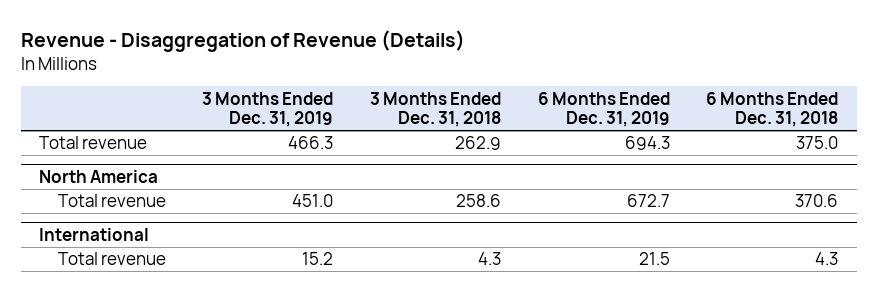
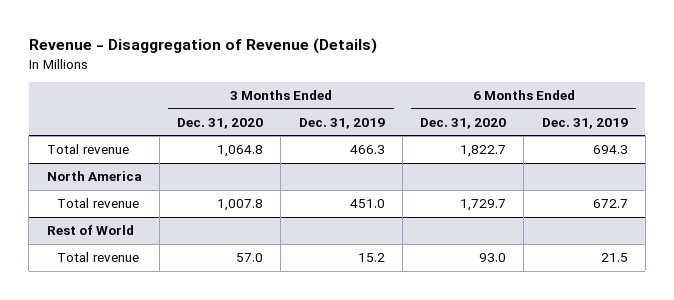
- | 3 Months Ended Dec. 31, 2019 | 3 Months Ended Dec. 31, 2018 | 6 Months Ended Dec. 31, 2019 | 6 Months Ended Dec. 31, 2018
+ | 3 Months Ended Dec. 31, 2020 | 3 Months Ended Dec. 31, 2019 | 6 Months Ended Dec. 31, 2020 | 6 Months Ended Dec. 31, 2019
- International
+ Rest of World

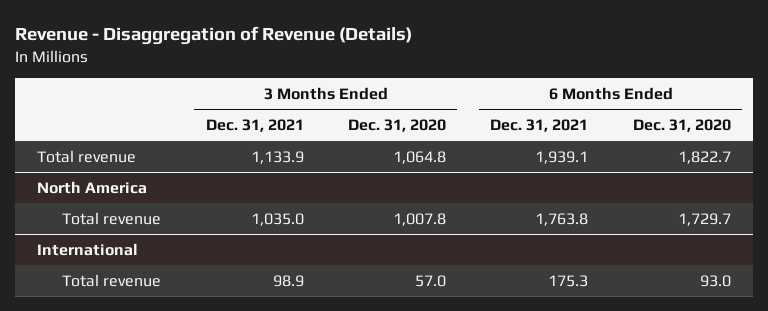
- | 3 Months Ended Dec. 31, 2020 | 3 Months Ended Dec. 31, 2019 | 6 Months Ended Dec. 31, 2020 | 6 Months Ended Dec. 31, 2019
+ | 3 Months Ended Dec. 31, 2021 | 3 Months Ended Dec. 31, 2020 | 6 Months Ended Dec. 31, 2021 | 6 Months Ended Dec. 31, 2020
- Rest of World
+ International

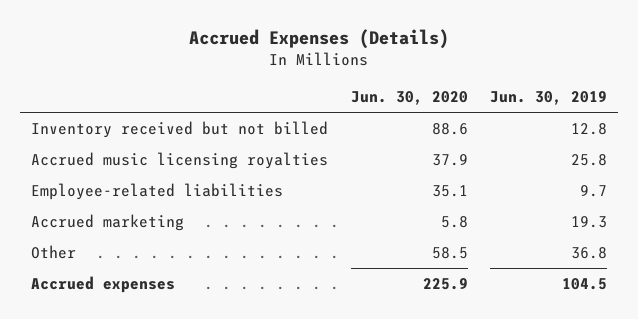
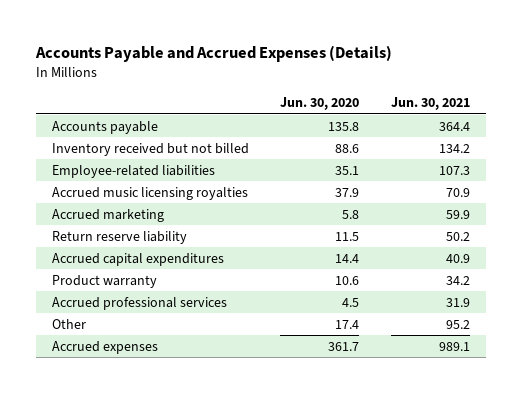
- Accrued Expenses (Details)
+ Accounts Payable and Accrued Expenses (Details)
- | Jun. 30, 2020 | Jun. 30, 2019
+ | Jun. 30, 2020 | Jun. 30, 2021
+ Accounts payable | 135.8 | 364.4
moved down: Accrued music licensing royalties | 37.9 | 70.9
- Other | 58.5 | 36.8
- Accrued expenses | 225.9 | 104.5
+ Return reserve liability | 11.5 | 50.2
+ Accrued capital expenditures | 14.4 | 40.9
+ Product warranty | 10.6 | 34.2
+ Accrued professional services | 4.5 | 31.9
+ Other | 17.4 | 95.2
+ Accrued expenses | 361.7 | 989.1

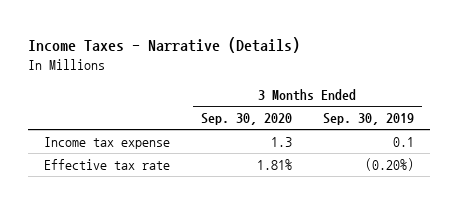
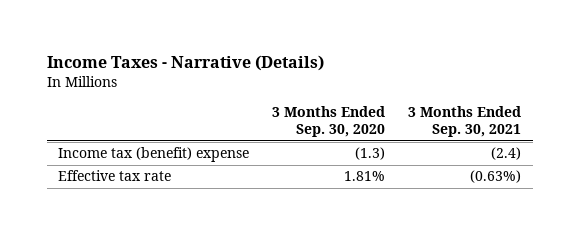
- | 3 Months Ended Sep. 30, 2020 | 3 Months Ended Sep. 30, 2019
+ | 3 Months Ended Sep. 30, 2020 | 3 Months Ended Sep. 30, 2021
- Income tax expense | 1.3 | 0.1
+ Income tax (benefit) expense | (1.3) | (2.4)

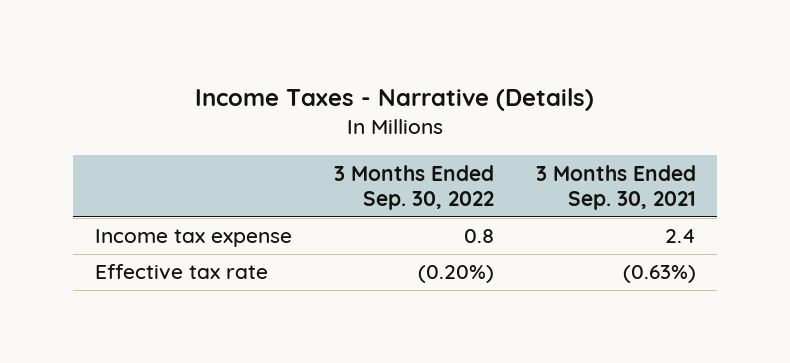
- | 3 Months Ended Sep. 30, 2020 | 3 Months Ended Sep. 30, 2021
+ | 3 Months Ended Sep. 30, 2022 | 3 Months Ended Sep. 30, 2021
- Income tax (benefit) expense | (1.3) | (2.4)
+ Income tax expense | 0.8 | 2.4

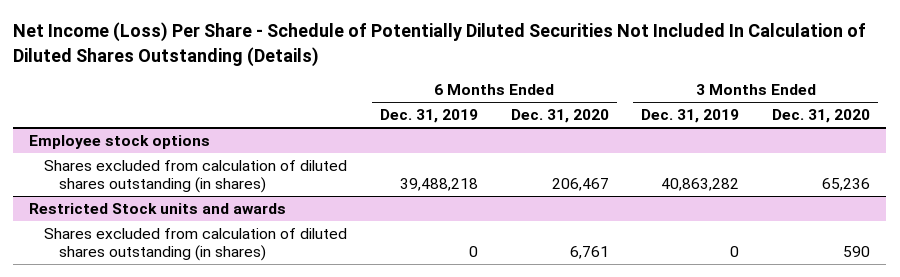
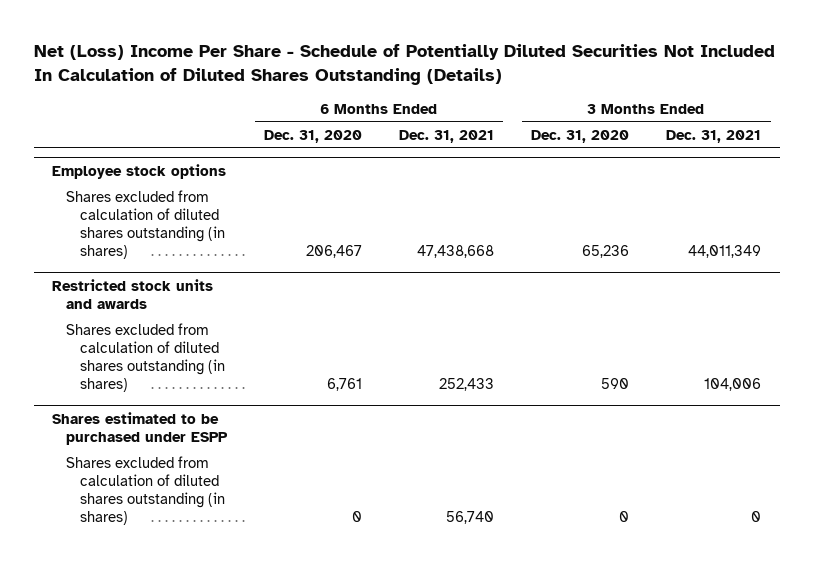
- Net Income (Loss) Per Share - Schedule of Potentially Diluted Securities Not Included In Calculation of Diluted Shares Outstanding (Details)
+ Net (Loss) Income Per Share - Schedule of Potentially Diluted Securities Not Included In Calculation of Diluted Shares Outstanding (Details)
- | 6 Months Ended Dec. 31, 2019 | 6 Months Ended Dec. 31, 2020 | 3 Months Ended Dec. 31, 2019 | 3 Months Ended Dec. 31, 2020
+ | 6 Months Ended Dec. 31, 2020 | 6 Months Ended Dec. 31, 2021 | 3 Months Ended Dec. 31, 2020 | 3 Months Ended Dec. 31, 2021
- Restricted Stock units and awards
+ Restricted stock units and awards
+ Shares estimated to be purchased under ESPP
+ Shares excluded from calculation of diluted shares outstanding (in shares) | 0 | 56,740 | 0 | 0

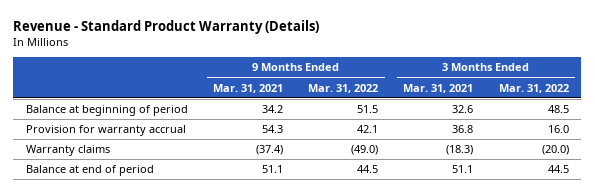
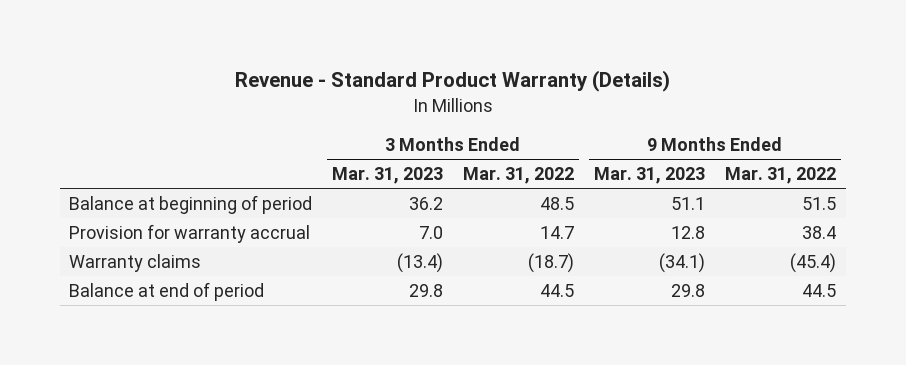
- | 9 Months Ended Mar. 31, 2021 | 9 Months Ended Mar. 31, 2022 | 3 Months Ended Mar. 31, 2021 | 3 Months Ended Mar. 31, 2022
+ | 3 Months Ended Mar. 31, 2023 | 3 Months Ended Mar. 31, 2022 | 9 Months Ended Mar. 31, 2023 | 9 Months Ended Mar. 31, 2022
- Provision for warranty accrual | 54.3 | 42.1 | 36.8 | 16.0
- Warranty claims | (37.4) | (49.0) | (18.3) | (20.0)
+ Provision for warranty accrual | 7.0 | 14.7 | 12.8 | 38.4
+ Warranty claims | (13.4) | (18.7) | (34.1) | (45.4)

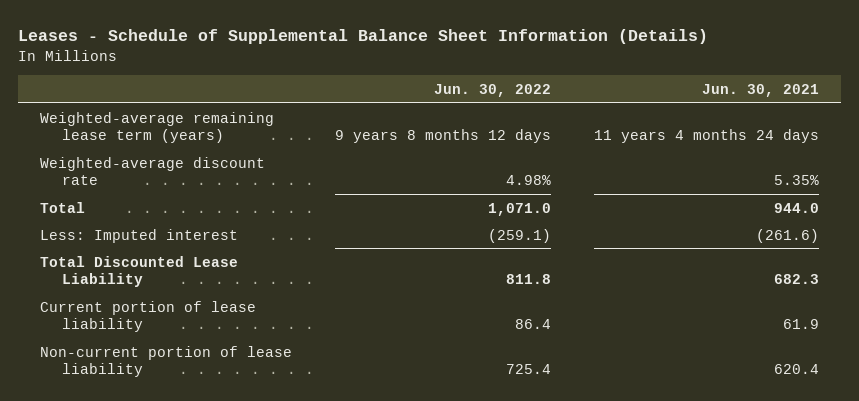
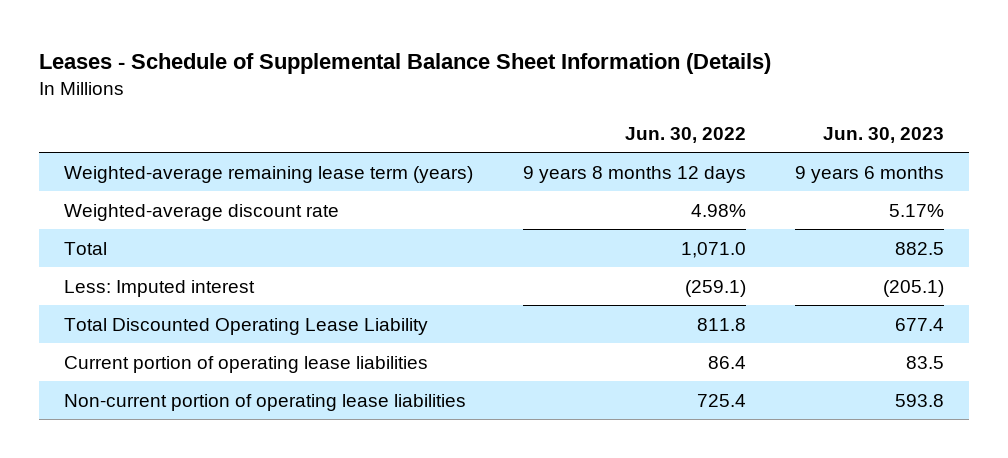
- | Jun. 30, 2022 | Jun. 30, 2021
+ | Jun. 30, 2022 | Jun. 30, 2023
- Total Discounted Lease Liability | 811.8 | 682.3
- Current portion of lease liability | 86.4 | 61.9
- Non-current portion of lease liability | 725.4 | 620.4
+ Total Discounted Operating Lease Liability | 811.8 | 677.4
+ Current portion of operating lease liabilities | 86.4 | 83.5
+ Non-current portion of operating lease liabilities | 725.4 | 593.8

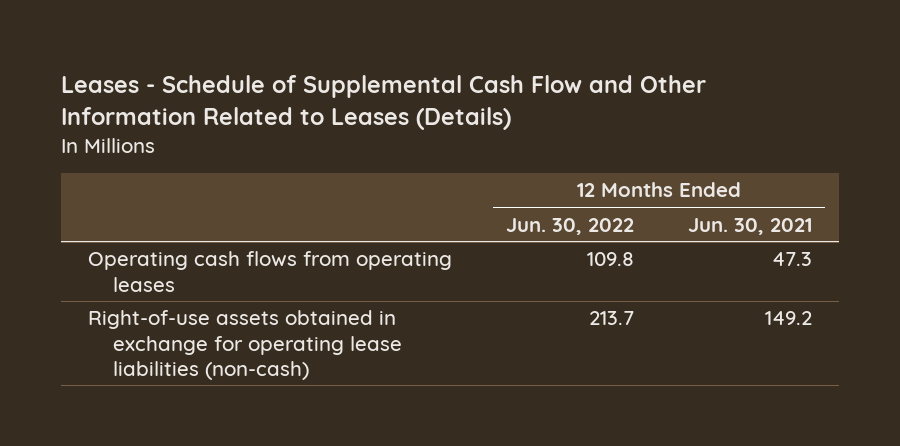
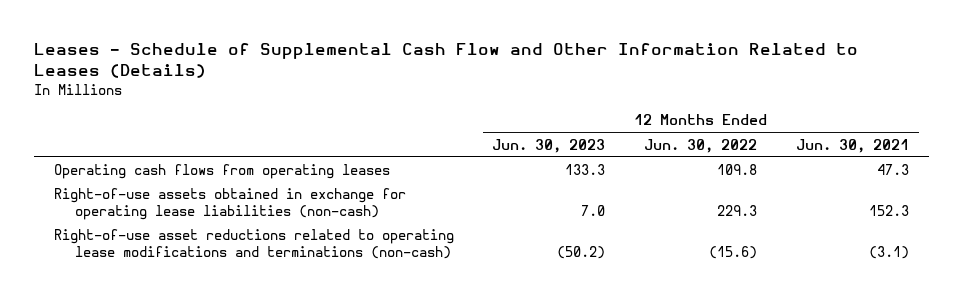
- | 12 Months Ended Jun. 30, 2022 | 12 Months Ended Jun. 30, 2021
+ | 12 Months Ended Jun. 30, 2023 | 12 Months Ended Jun. 30, 2022 | 12 Months Ended Jun. 30, 2021
- Right-of-use assets obtained in exchange for operating lease liabilities (non-cash) | 213.7 | 149.2
+ Right-of-use assets obtained in exchange for operating lease liabilities (non-cash) | 7.0 | 229.3 | 152.3
+ Right-of-use asset reductions related to operating lease modifications and terminations (non-cash) | (50.2) | (15.6) | (3.1)

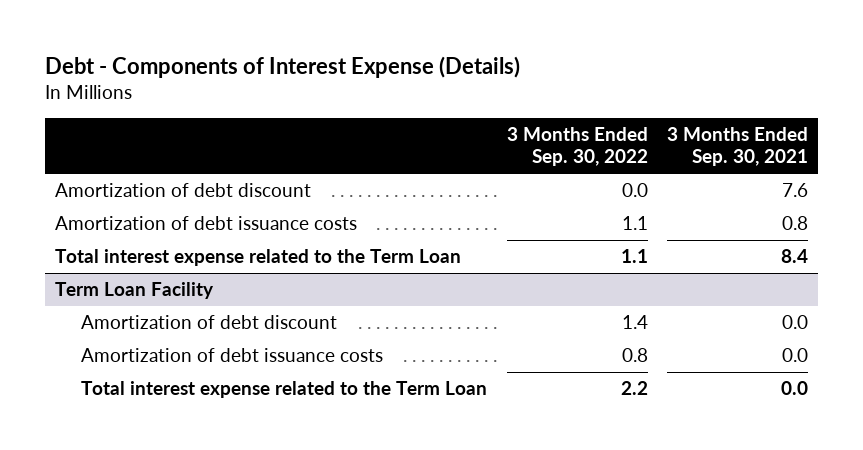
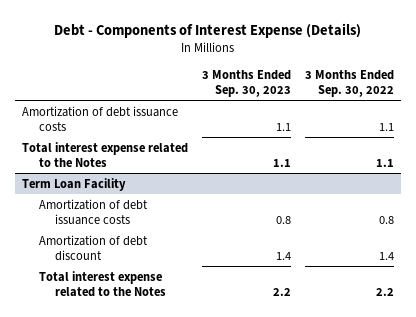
- | 3 Months Ended Sep. 30, 2022 | 3 Months Ended Sep. 30, 2021
+ | 3 Months Ended Sep. 30, 2023 | 3 Months Ended Sep. 30, 2022
- Amortization of debt discount | 0.0 | 7.6
- Total interest expense related to the Term Loan | 1.1 | 8.4
+ Total interest expense related to the Notes | 1.1 | 1.1
@ Term Loan Facility
- Total interest expense related to the Term Loan | 2.2 | 0.0
moved down: Amortization of debt discount | 1.4 | 1.4
+ Total interest expense related to the Notes | 2.2 | 2.2

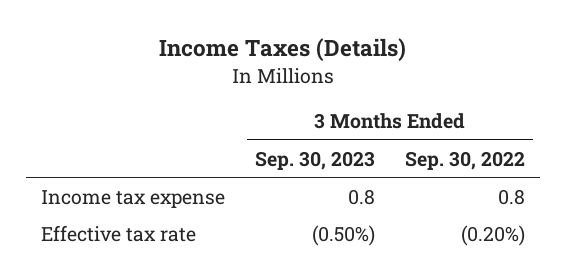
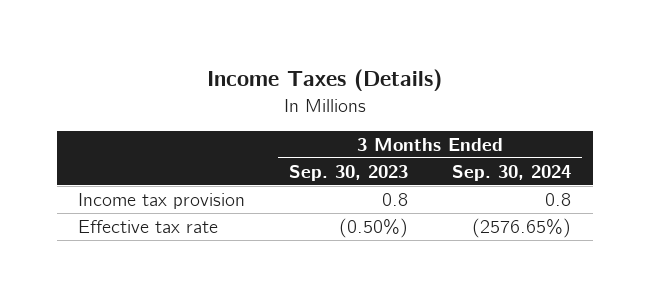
- | 3 Months Ended Sep. 30, 2023 | 3 Months Ended Sep. 30, 2022
+ | 3 Months Ended Sep. 30, 2023 | 3 Months Ended Sep. 30, 2024
- Income tax expense | 0.8 | 0.8
+ Income tax provision | 0.8 | 0.8

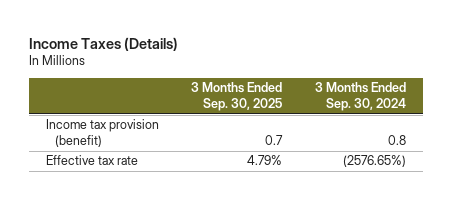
- | 3 Months Ended Sep. 30, 2023 | 3 Months Ended Sep. 30, 2024
+ | 3 Months Ended Sep. 30, 2025 | 3 Months Ended Sep. 30, 2024
- Income tax provision | 0.8 | 0.8
+ Income tax provision (benefit) | 0.7 | 0.8

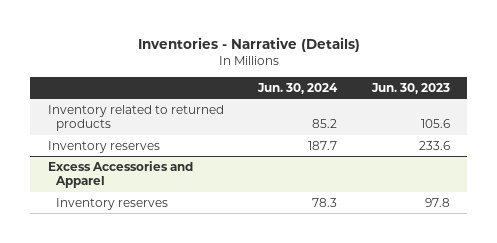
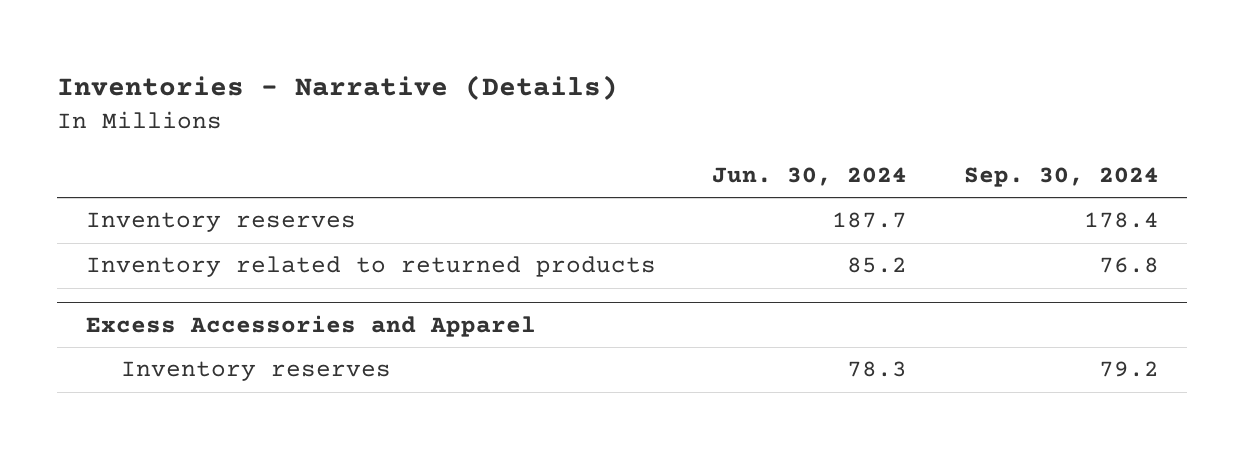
- | Jun. 30, 2024 | Jun. 30, 2023
+ | Jun. 30, 2024 | Sep. 30, 2024
moved down: Inventory related to returned products | 85.2 | 76.8

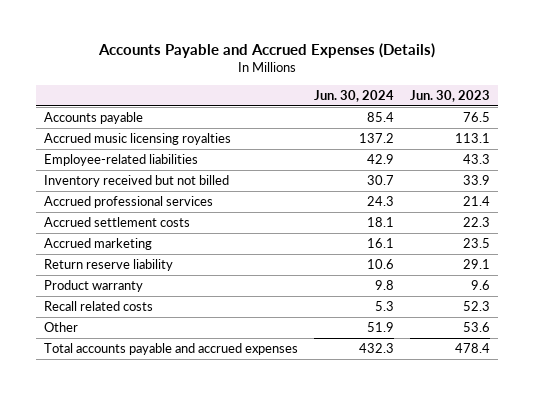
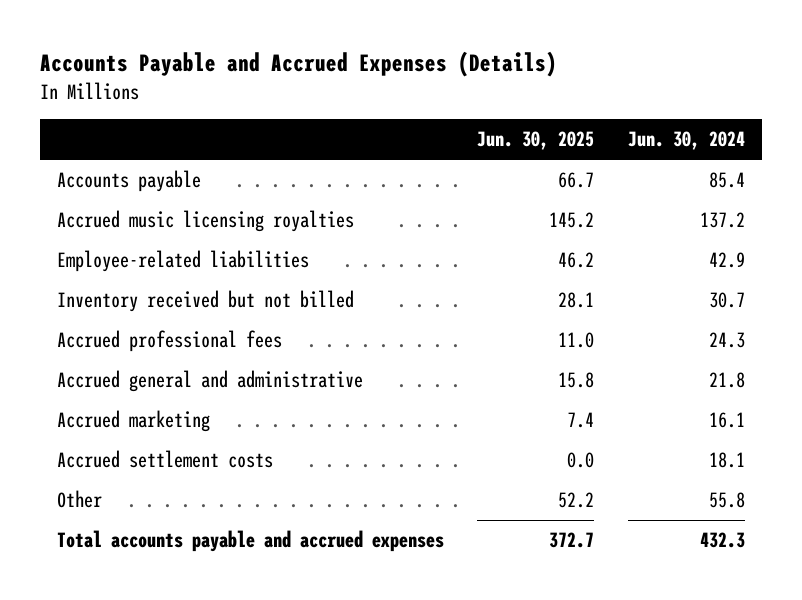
- | Jun. 30, 2024 | Jun. 30, 2023
+ | Jun. 30, 2025 | Jun. 30, 2024
- Accrued professional services | 24.3 | 21.4
+ Accrued professional fees | 11.0 | 24.3
+ Accrued general and administrative | 15.8 | 21.8
- Return reserve liability | 10.6 | 29.1
- Product warranty | 9.8 | 9.6
- Recall related costs | 5.3 | 52.3
- Other | 51.9 | 53.6
moved down: Accrued settlement costs | 0.0 | 18.1
+ Other | 52.2 | 55.8

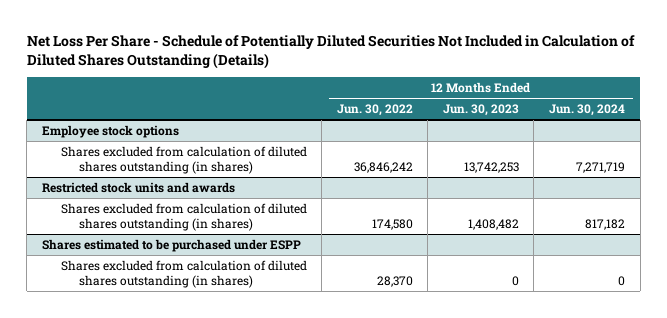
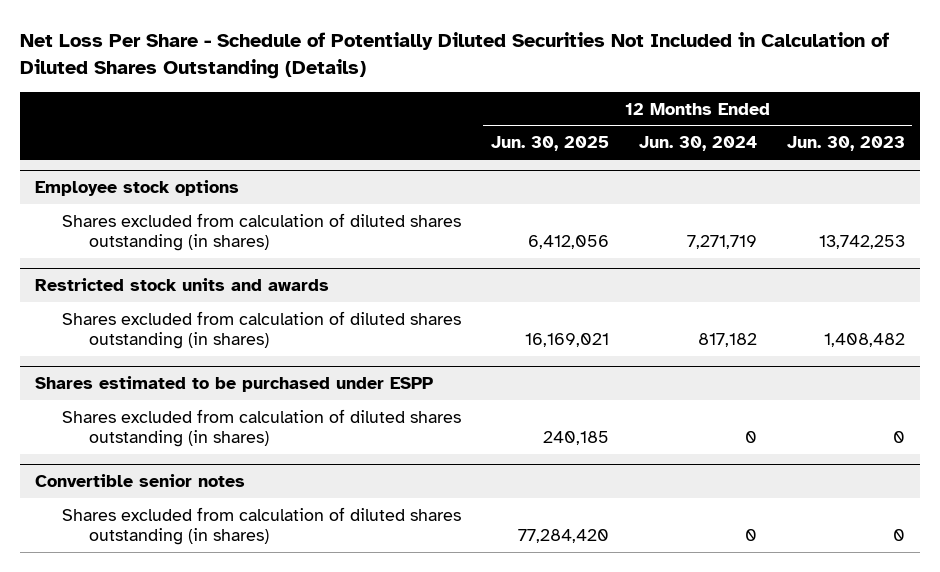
- | 12 Months Ended Jun. 30, 2022 | 12 Months Ended Jun. 30, 2023 | 12 Months Ended Jun. 30, 2024
+ | 12 Months Ended Jun. 30, 2025 | 12 Months Ended Jun. 30, 2024 | 12 Months Ended Jun. 30, 2023
+ Convertible senior notes
+ Shares excluded from calculation of diluted shares outstanding (in shares) | 77,284,420 | 0 | 0

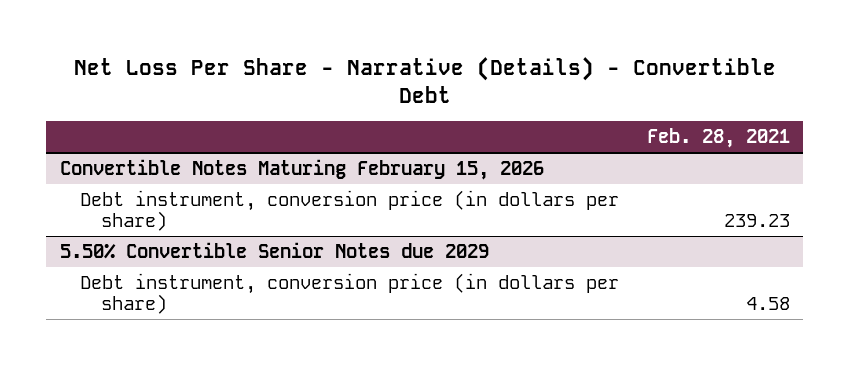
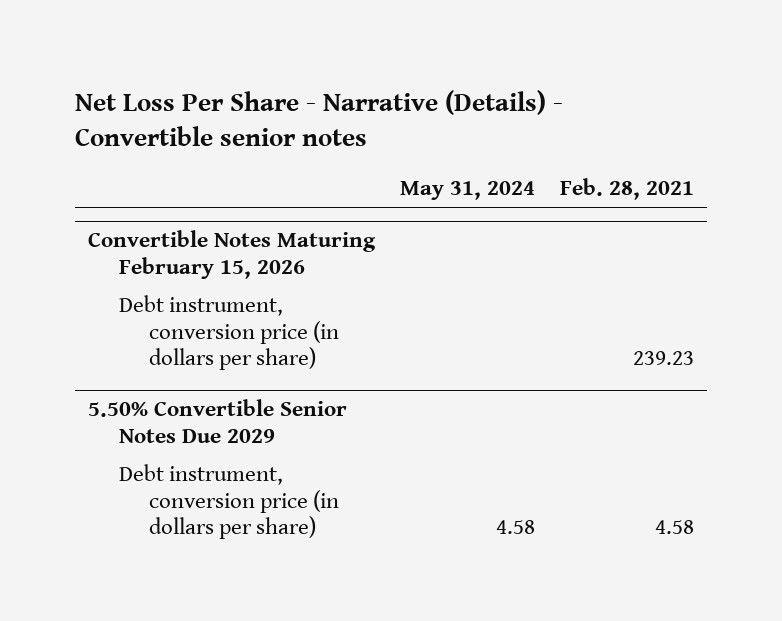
- Net Loss Per Share - Narrative (Details) - Convertible Debt
+ Net Loss Per Share - Narrative (Details) - Convertible senior notes
- | Feb. 28, 2021
+ | May 31, 2024 | Feb. 28, 2021
- 5.50% Convertible Senior Notes due 2029
+ 5.50% Convertible Senior Notes Due 2029

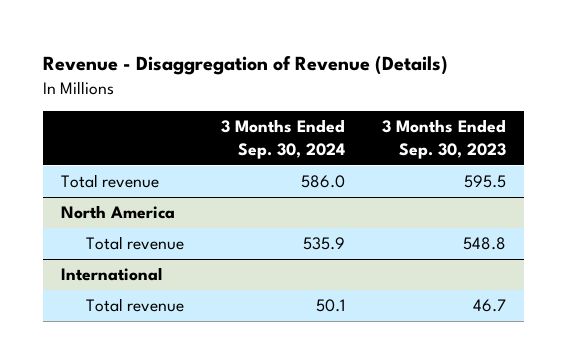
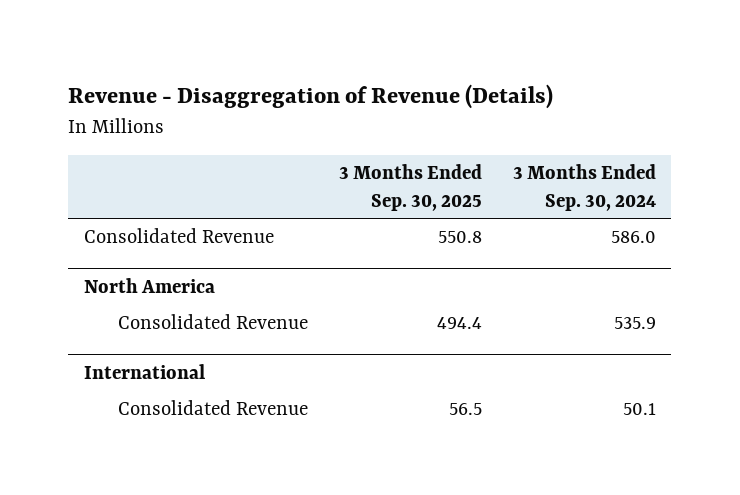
- | 3 Months Ended Sep. 30, 2024 | 3 Months Ended Sep. 30, 2023
+ | 3 Months Ended Sep. 30, 2025 | 3 Months Ended Sep. 30, 2024
- Total revenue | 586.0 | 595.5
+ Consolidated Revenue | 550.8 | 586.0
@ North America
- Total revenue | 535.9 | 548.8
+ Consolidated Revenue | 494.4 | 535.9
@ International
- Total revenue | 50.1 | 46.7
+ Consolidated Revenue | 56.5 | 50.1

